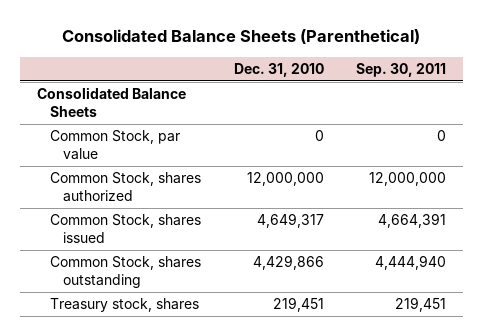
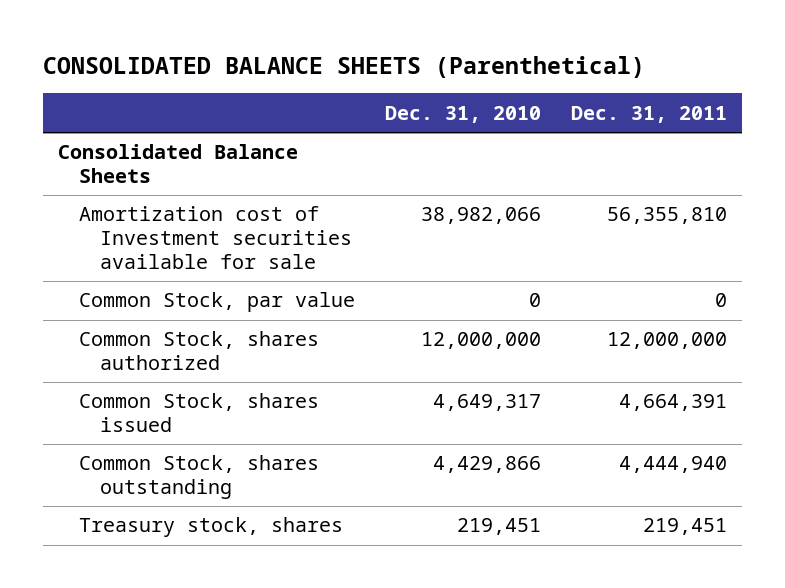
- Consolidated Balance Sheets (Parenthetical)
+ CONSOLIDATED BALANCE SHEETS (Parenthetical)
- | Dec. 31, 2010 | Sep. 30, 2011
+ | Dec. 31, 2010 | Dec. 31, 2011
+ Amortization cost of Investment securities available for sale | 38,982,066 | 56,355,810

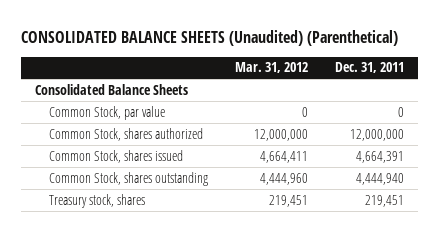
- CONSOLIDATED BALANCE SHEETS (Parenthetical)
+ CONSOLIDATED BALANCE SHEETS (Unaudited) (Parenthetical)
- | Dec. 31, 2010 | Dec. 31, 2011
+ | Mar. 31, 2012 | Dec. 31, 2011
- Amortization cost of Investment securities available for sale | 38,982,066 | 56,355,810

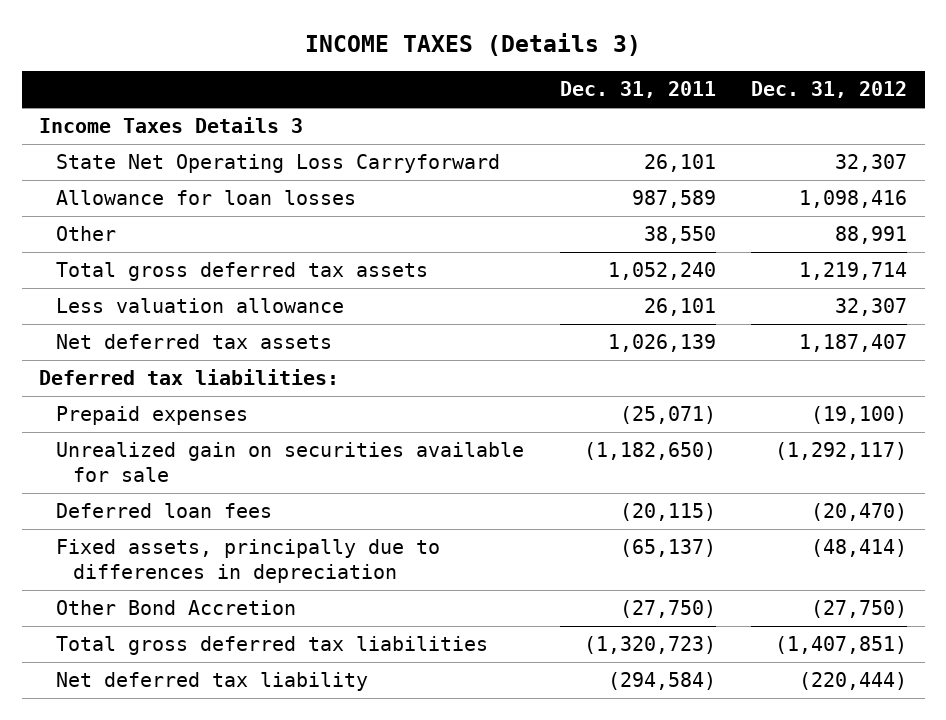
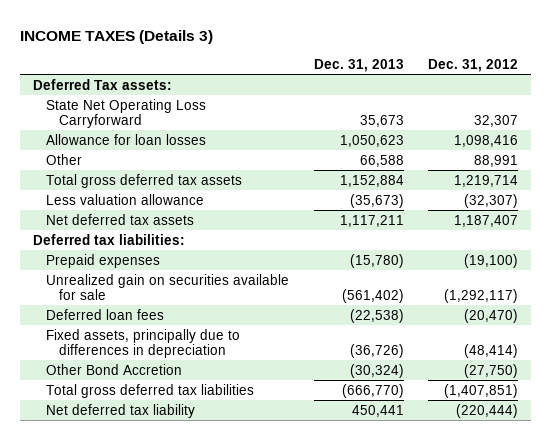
- | Dec. 31, 2011 | Dec. 31, 2012
+ | Dec. 31, 2013 | Dec. 31, 2012
- Income Taxes Details 3
+ Deferred Tax assets:
- Less valuation allowance | 26,101 | 32,307
+ Less valuation allowance | (35,673) | (32,307)

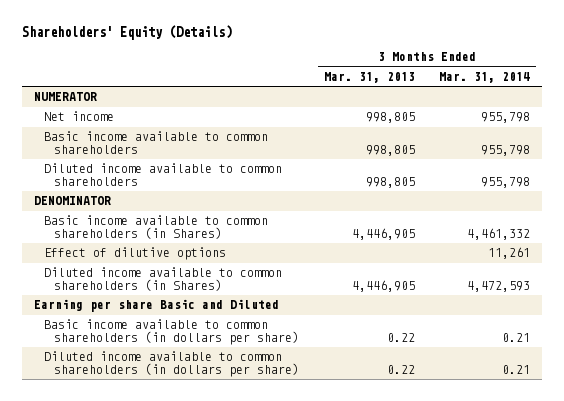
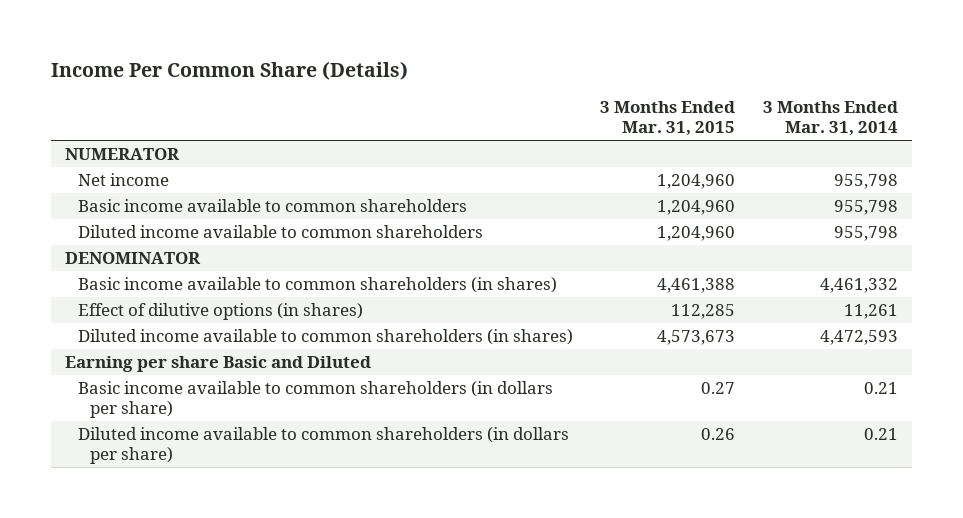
- Shareholders' Equity (Details)
+ Income Per Common Share (Details)
- | 3 Months Ended Mar. 31, 2013 | 3 Months Ended Mar. 31, 2014
+ | 3 Months Ended Mar. 31, 2015 | 3 Months Ended Mar. 31, 2014
- Basic income available to common shareholders (in Shares) | 4,446,905 | 4,461,332
- Effect of dilutive options | | 11,261
- Diluted income available to common shareholders (in Shares) | 4,446,905 | 4,472,593
+ Basic income available to common shareholders (in shares) | 4,461,388 | 4,461,332
+ Effect of dilutive options (in shares) | 112,285 | 11,261
+ Diluted income available to common shareholders (in shares) | 4,573,673 | 4,472,593

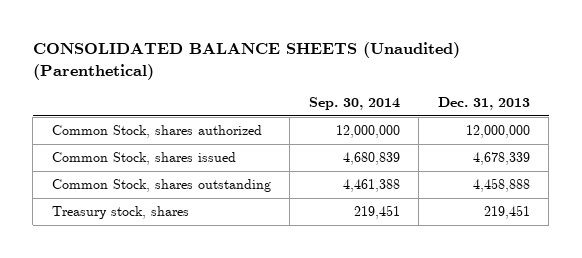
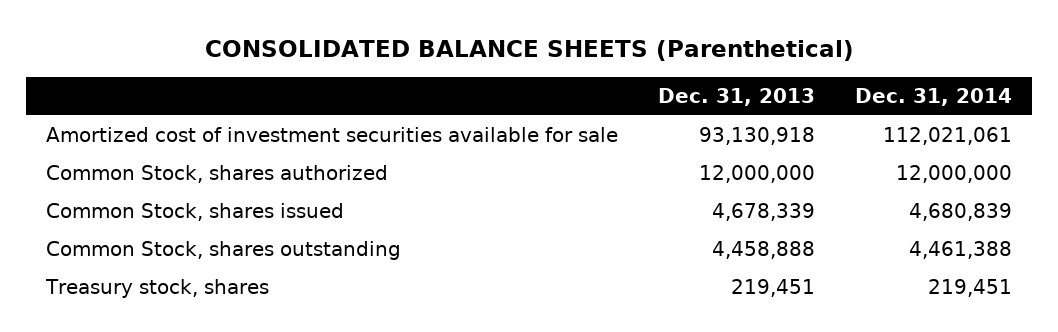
- CONSOLIDATED BALANCE SHEETS (Unaudited) (Parenthetical)
+ CONSOLIDATED BALANCE SHEETS (Parenthetical)
- | Sep. 30, 2014 | Dec. 31, 2013
+ | Dec. 31, 2013 | Dec. 31, 2014
+ Amortized cost of investment securities available for sale | 93,130,918 | 112,021,061

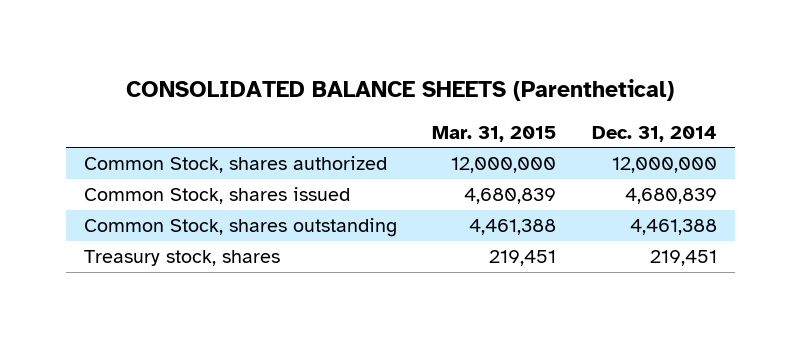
- | Dec. 31, 2013 | Dec. 31, 2014
+ | Mar. 31, 2015 | Dec. 31, 2014
- Amortized cost of investment securities available for sale | 93,130,918 | 112,021,061

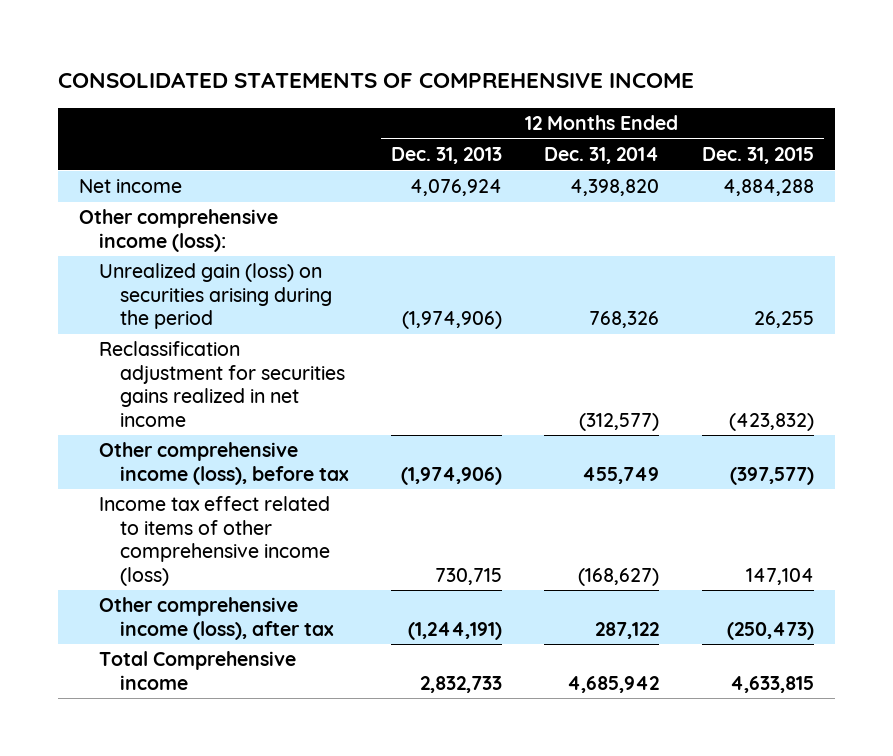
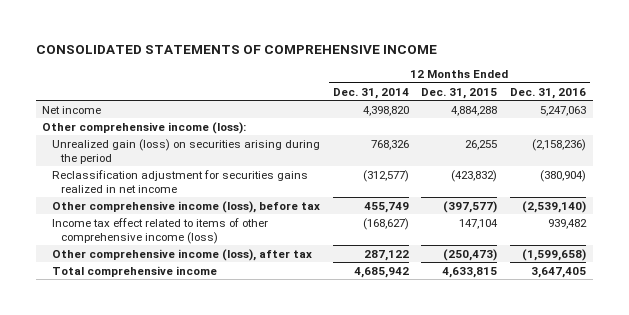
- | 12 Months Ended Dec. 31, 2013 | 12 Months Ended Dec. 31, 2014 | 12 Months Ended Dec. 31, 2015
+ | 12 Months Ended Dec. 31, 2014 | 12 Months Ended Dec. 31, 2015 | 12 Months Ended Dec. 31, 2016
- Total Comprehensive income | 2,832,733 | 4,685,942 | 4,633,815
+ Total comprehensive income | 4,685,942 | 4,633,815 | 3,647,405

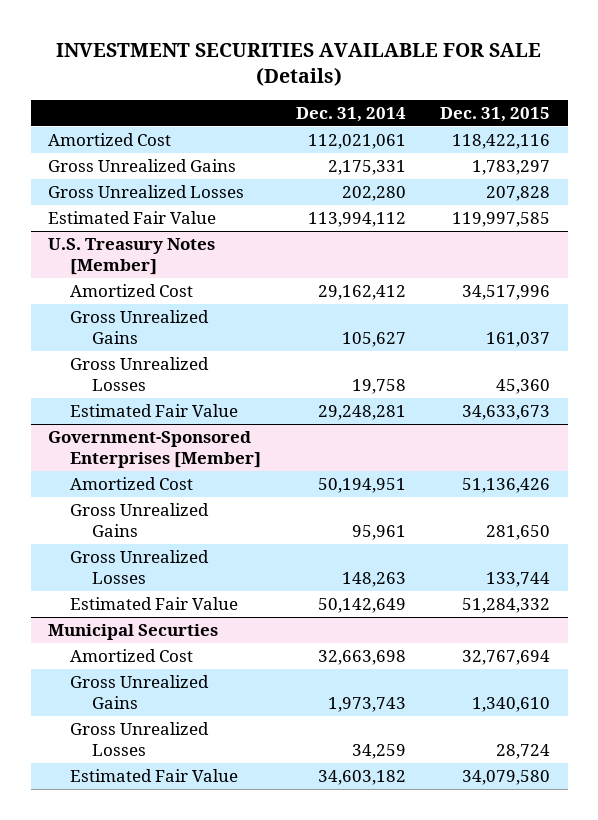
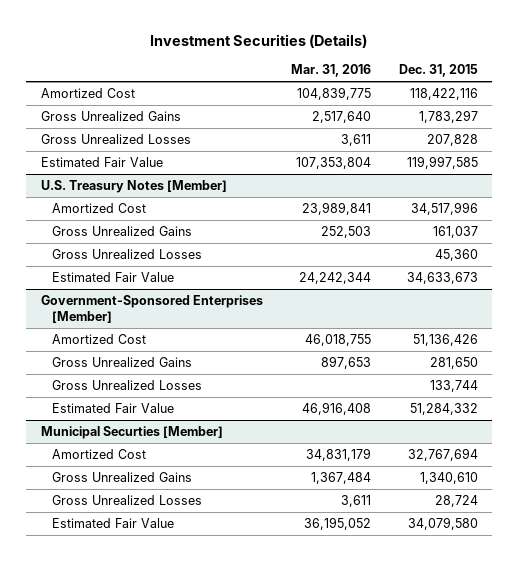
- INVESTMENT SECURITIES AVAILABLE FOR SALE (Details)
+ Investment Securities (Details)
- | Dec. 31, 2014 | Dec. 31, 2015
+ | Mar. 31, 2016 | Dec. 31, 2015
- Municipal Securties
+ Municipal Securties [Member]

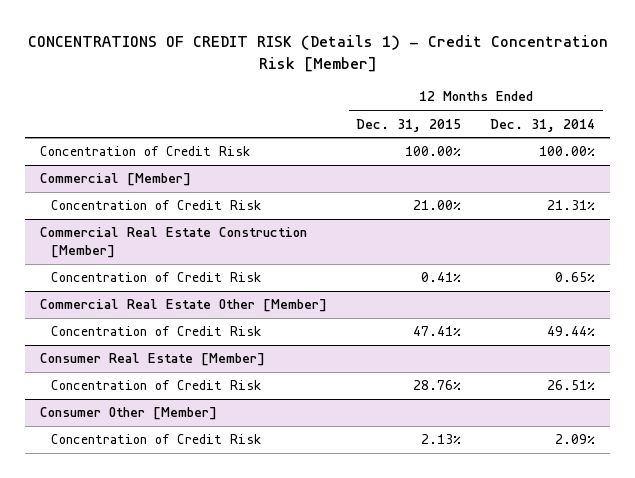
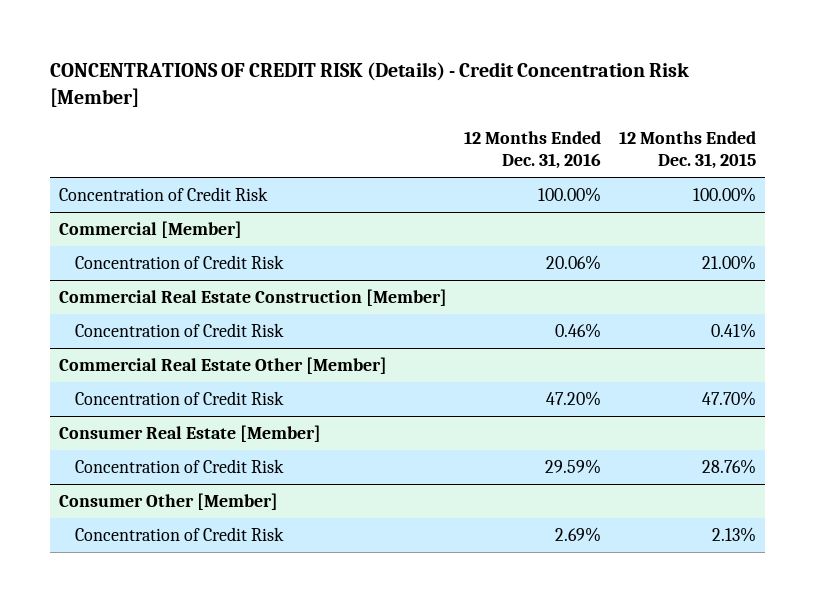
- CONCENTRATIONS OF CREDIT RISK (Details 1) - Credit Concentration Risk [Member]
+ CONCENTRATIONS OF CREDIT RISK (Details) - Credit Concentration Risk [Member]
- | 12 Months Ended Dec. 31, 2015 | 12 Months Ended Dec. 31, 2014
+ | 12 Months Ended Dec. 31, 2016 | 12 Months Ended Dec. 31, 2015
@ Commercial Real Estate Other [Member]
- Concentration of Credit Risk | 47.41% | 49.44%
+ Concentration of Credit Risk | 47.20% | 47.70%

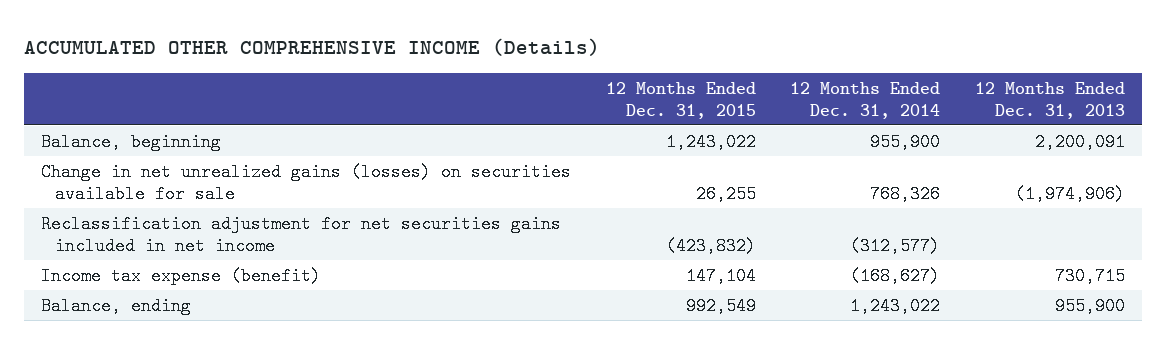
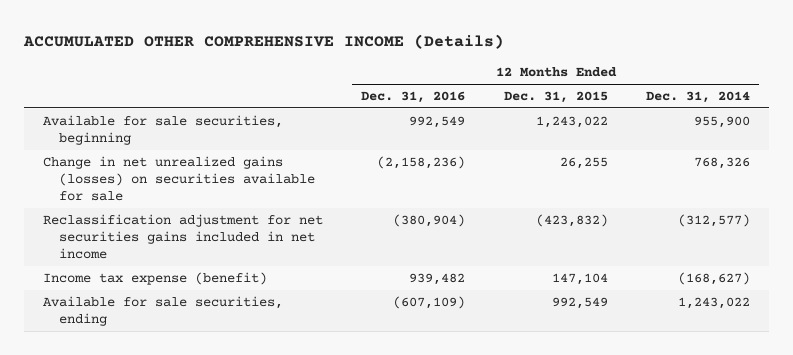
- | 12 Months Ended Dec. 31, 2015 | 12 Months Ended Dec. 31, 2014 | 12 Months Ended Dec. 31, 2013
+ | 12 Months Ended Dec. 31, 2016 | 12 Months Ended Dec. 31, 2015 | 12 Months Ended Dec. 31, 2014
- Balance, beginning | 1,243,022 | 955,900 | 2,200,091
+ Available for sale securities, beginning | 992,549 | 1,243,022 | 955,900
- Balance, ending | 992,549 | 1,243,022 | 955,900
+ Available for sale securities, ending | (607,109) | 992,549 | 1,243,022

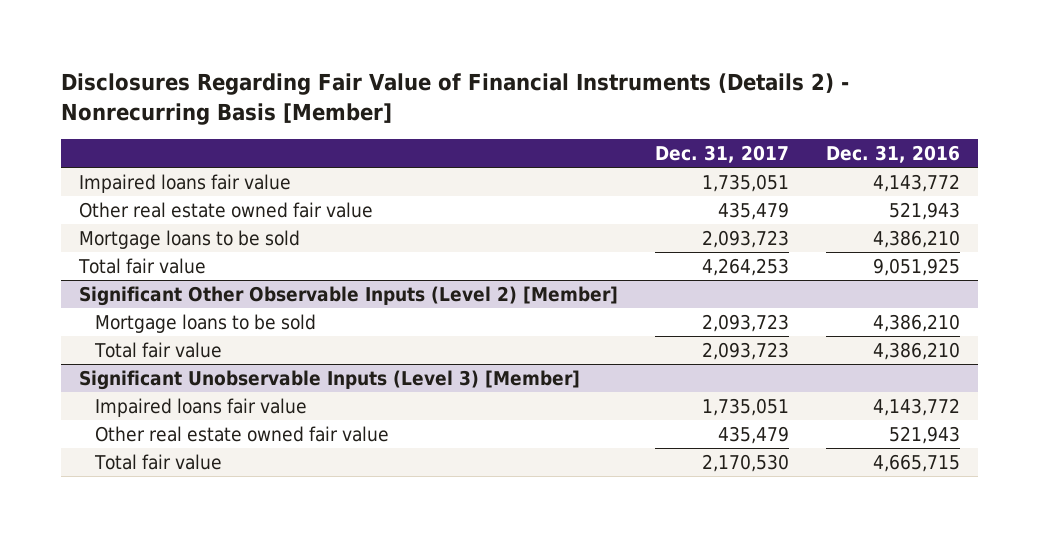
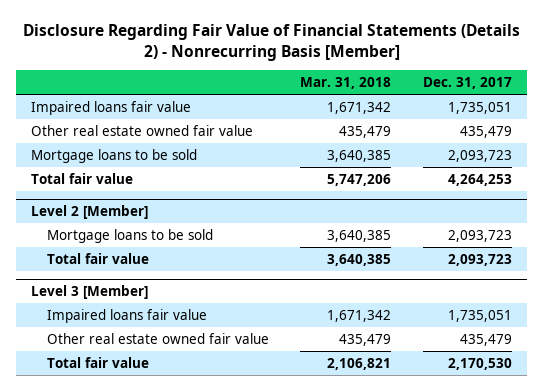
- Disclosures Regarding Fair Value of Financial Instruments (Details 2) - Nonrecurring Basis [Member]
+ Disclosure Regarding Fair Value of Financial Statements (Details 2) - Nonrecurring Basis [Member]
- | Dec. 31, 2017 | Dec. 31, 2016
+ | Mar. 31, 2018 | Dec. 31, 2017
- Significant Other Observable Inputs (Level 2) [Member]
+ Level 2 [Member]
- Significant Unobservable Inputs (Level 3) [Member]
+ Level 3 [Member]

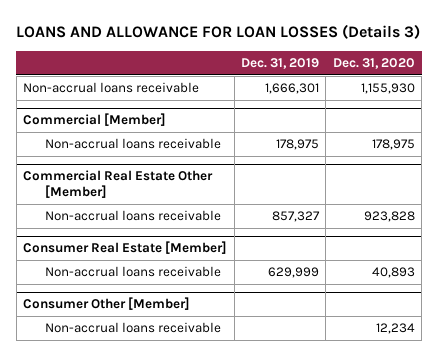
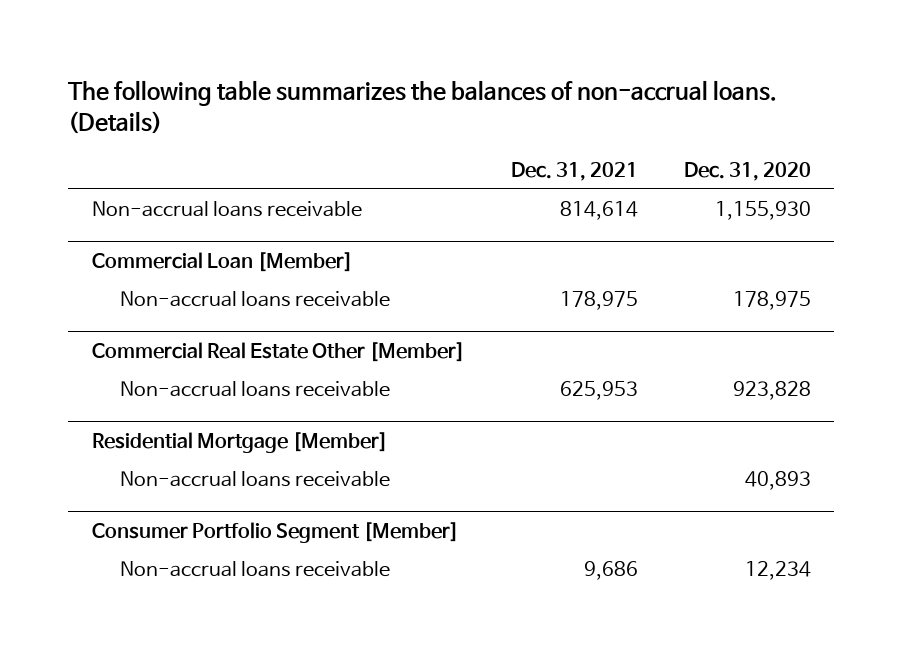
- LOANS AND ALLOWANCE FOR LOAN LOSSES (Details 3)
+ The following table summarizes the balances of non-accrual loans. (Details)
- | Dec. 31, 2019 | Dec. 31, 2020
+ | Dec. 31, 2021 | Dec. 31, 2020
- Commercial [Member]
+ Commercial Loan [Member]
- Consumer Real Estate [Member]
+ Residential Mortgage [Member]
- Consumer Other [Member]
+ Consumer Portfolio Segment [Member]

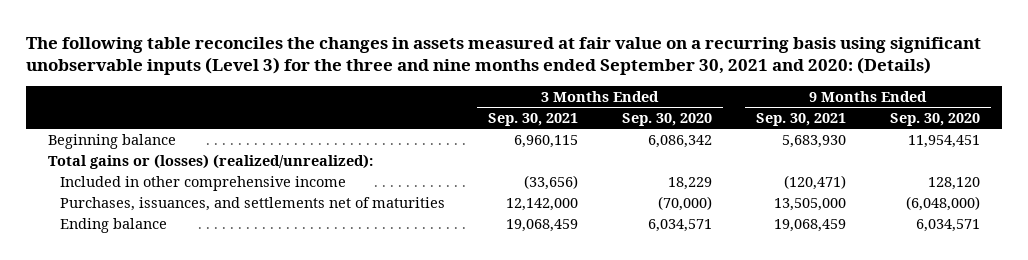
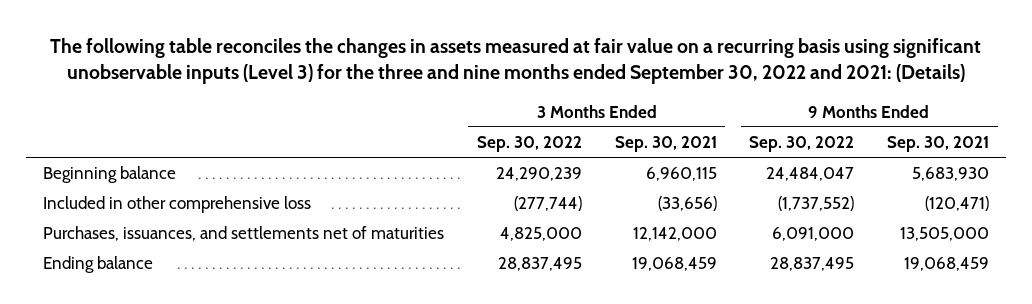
- The following table reconciles the changes in assets measured at fair value on a recurring basis using significant unobservable inputs (Level 3) for the three and nine months ended September 30, 2021 and 2020: (Details)
+ The following table reconciles the changes in assets measured at fair value on a recurring basis using significant unobservable inputs (Level 3) for the three and nine months ended September 30, 2022 and 2021: (Details)
- | 3 Months Ended Sep. 30, 2021 | 3 Months Ended Sep. 30, 2020 | 9 Months Ended Sep. 30, 2021 | 9 Months Ended Sep. 30, 2020
+ | 3 Months Ended Sep. 30, 2022 | 3 Months Ended Sep. 30, 2021 | 9 Months Ended Sep. 30, 2022 | 9 Months Ended Sep. 30, 2021
- Total gains or (losses) (realized/unrealized):
- Included in other comprehensive income | (33,656) | 18,229 | (120,471) | 128,120
+ Included in other comprehensive loss | (277,744) | (33,656) | (1,737,552) | (120,471)

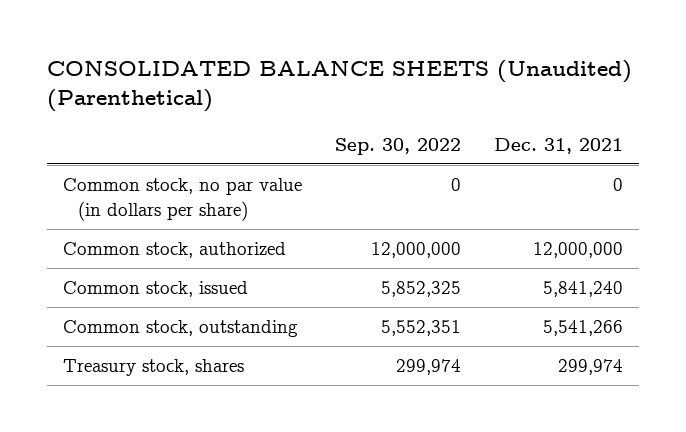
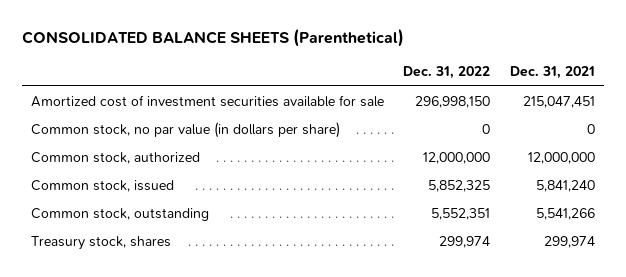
- CONSOLIDATED BALANCE SHEETS (Unaudited) (Parenthetical)
+ CONSOLIDATED BALANCE SHEETS (Parenthetical)
- | Sep. 30, 2022 | Dec. 31, 2021
+ | Dec. 31, 2022 | Dec. 31, 2021
+ Amortized cost of investment securities available for sale | 296,998,150 | 215,047,451

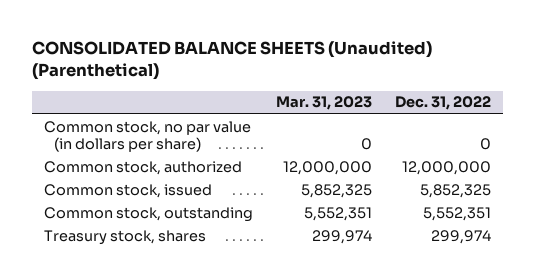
- CONSOLIDATED BALANCE SHEETS (Parenthetical)
+ CONSOLIDATED BALANCE SHEETS (Unaudited) (Parenthetical)
- | Dec. 31, 2022 | Dec. 31, 2021
+ | Mar. 31, 2023 | Dec. 31, 2022
- Amortized cost of investment securities available for sale | 296,998,150 | 215,047,451

